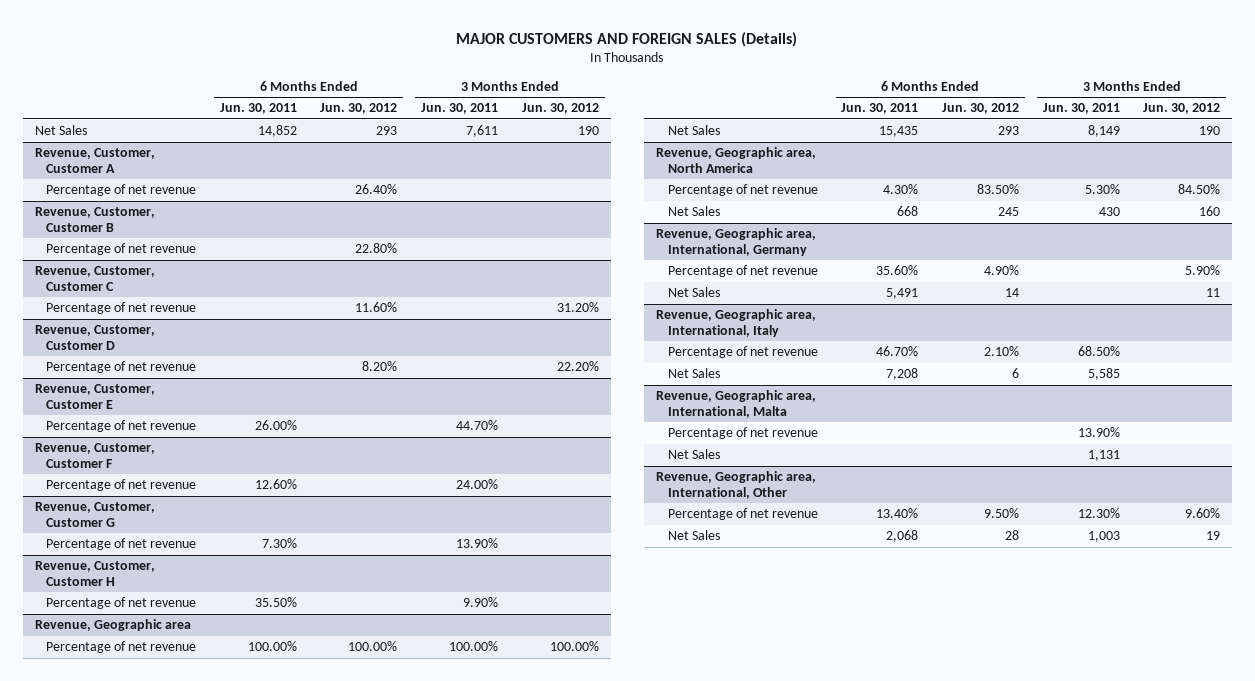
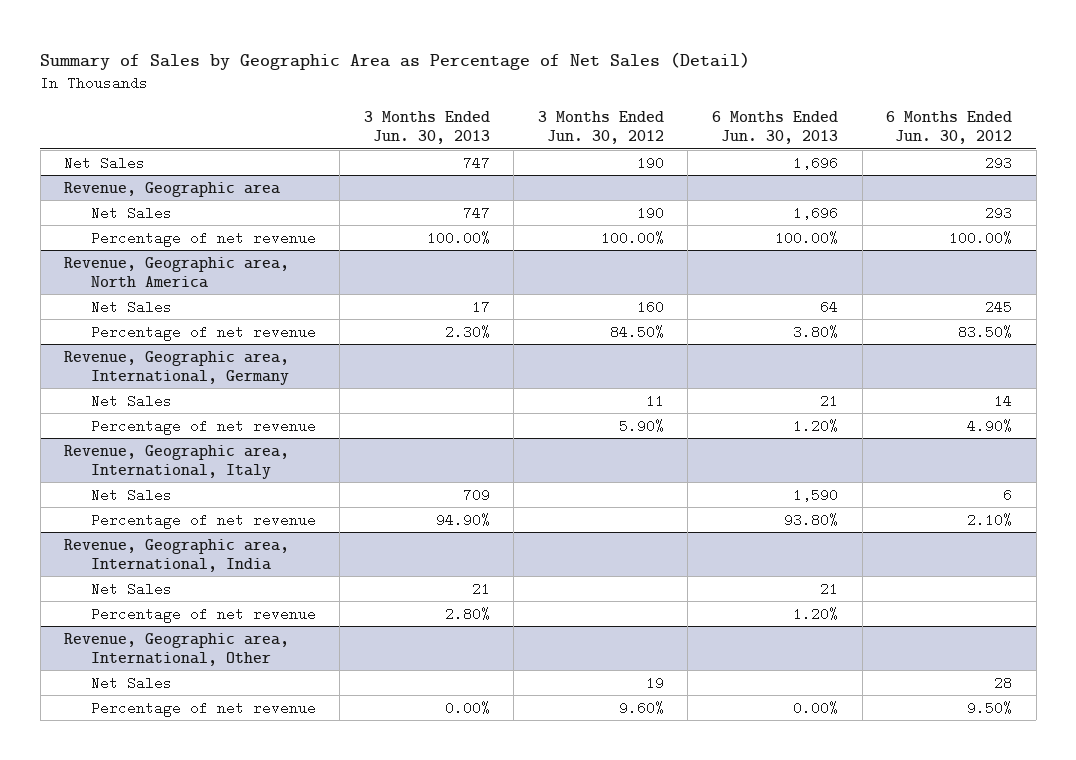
- MAJOR CUSTOMERS AND FOREIGN SALES (Details)
+ Summary of Sales by Geographic Area as Percentage of Net Sales (Detail)
- | 6 Months Ended Jun. 30, 2011 | 6 Months Ended Jun. 30, 2012 | 3 Months Ended Jun. 30, 2011 | 3 Months Ended Jun. 30, 2012
+ | 3 Months Ended Jun. 30, 2013 | 3 Months Ended Jun. 30, 2012 | 6 Months Ended Jun. 30, 2013 | 6 Months Ended Jun. 30, 2012
- Revenue, Customer, Customer A
- Percentage of net revenue | | 26.40% | |
- Revenue, Customer, Customer B
- Percentage of net revenue | | 22.80% | |
- Revenue, Customer, Customer C
- Percentage of net revenue | | 11.60% | | 31.20%
- Revenue, Customer, Customer D
- Percentage of net revenue | | 8.20% | | 22.20%
- Revenue, Customer, Customer E
- Percentage of net revenue | 26.00% | | 44.70% |
- Revenue, Customer, Customer F
- Percentage of net revenue | 12.60% | | 24.00% |
- Revenue, Customer, Customer G
- Percentage of net revenue | 7.30% | | 13.90% |
- Revenue, Customer, Customer H
- Percentage of net revenue | 35.50% | | 9.90% |
@ Revenue, Geographic area
moved down: Percentage of net revenue | 100.00% | 100.00% | 100.00% | 100.00%
@ Revenue, Geographic area, North America
moved down: Percentage of net revenue | 2.30% | 84.50% | 3.80% | 83.50%
@ Revenue, Geographic area, International, Germany
moved down: Percentage of net revenue | | 5.90% | 1.20% | 4.90%
- Revenue, Geographic area, International, Malta
- Percentage of net revenue | | | 13.90% |
@ Revenue, Geographic area, International, Italy
moved down: Percentage of net revenue | 94.90% | | 93.80% | 2.10%
+ Revenue, Geographic area, International, India
+ Percentage of net revenue | 2.80% | | 1.20% |
@ Revenue, Geographic area, International, Other
moved down: Percentage of net revenue | 0.00% | 9.60% | 0.00% | 9.50%

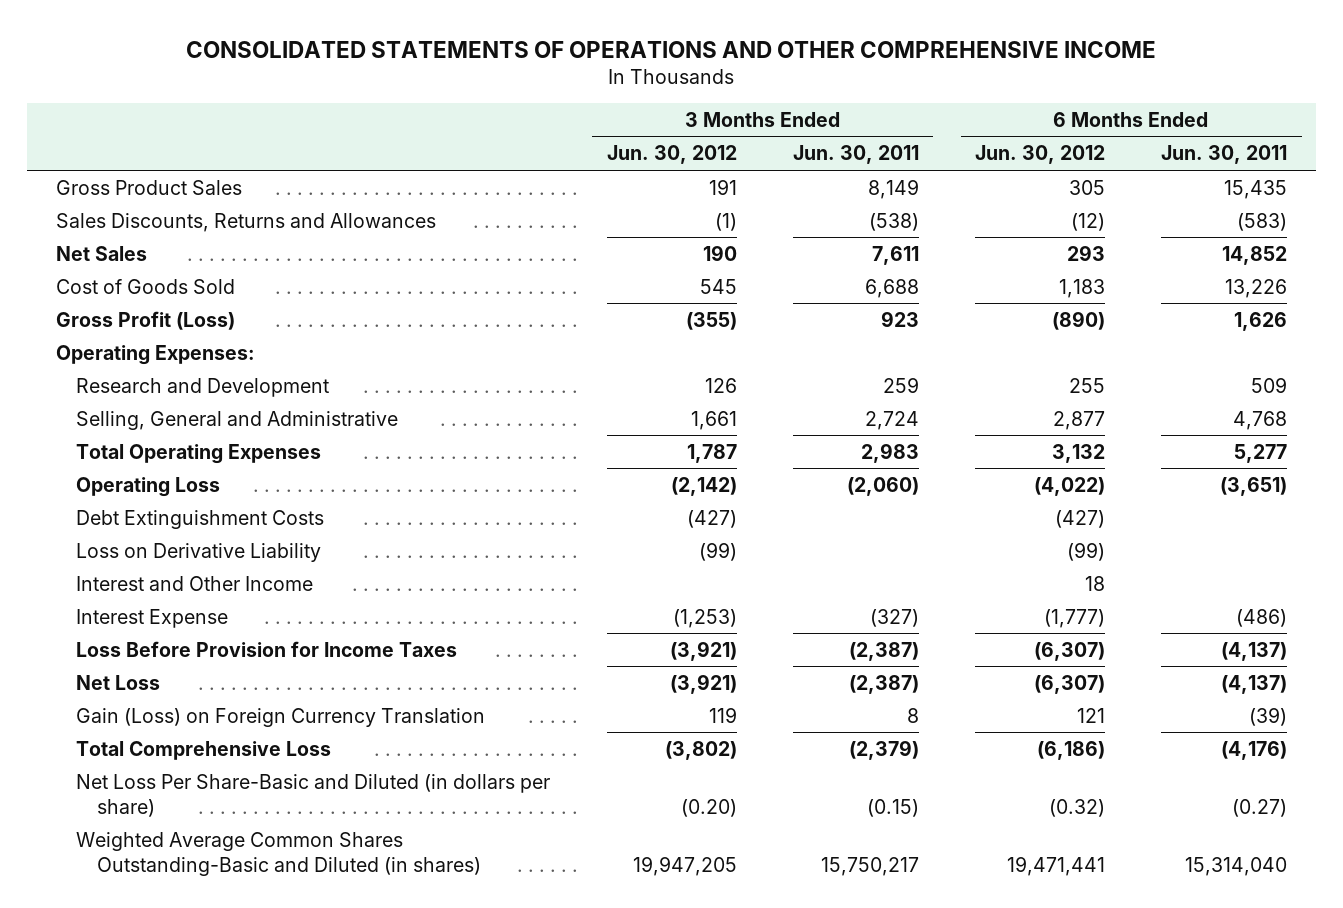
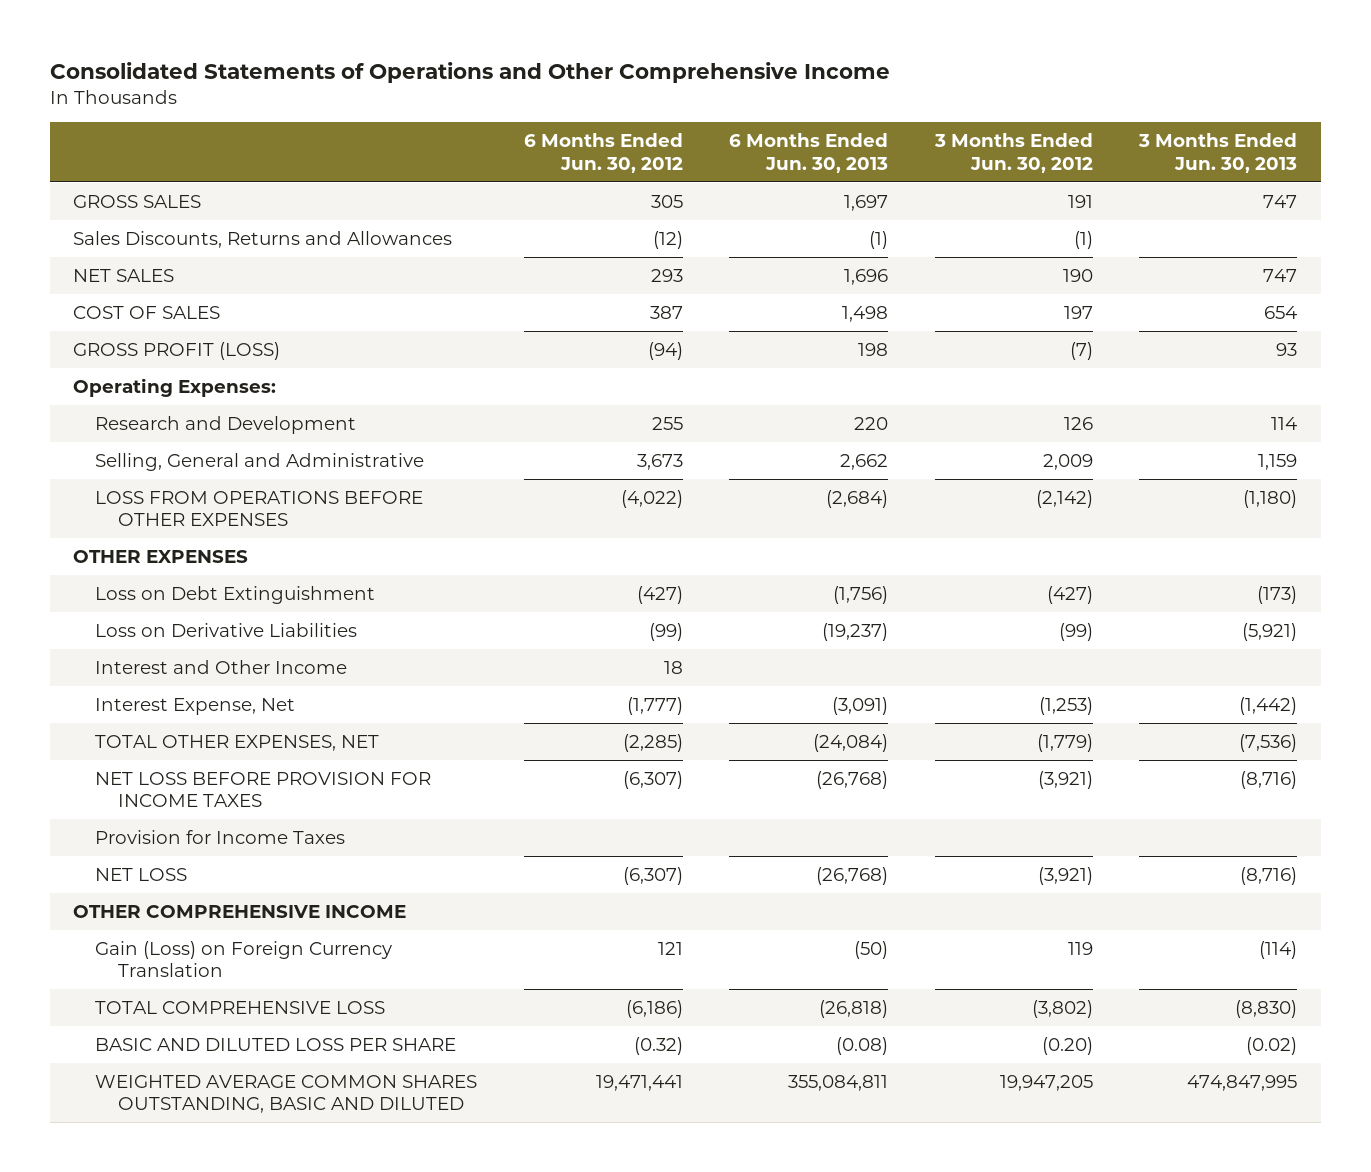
- CONSOLIDATED STATEMENTS OF OPERATIONS AND OTHER COMPREHENSIVE INCOME
+ Consolidated Statements of Operations and Other Comprehensive Income
- | 3 Months Ended Jun. 30, 2012 | 3 Months Ended Jun. 30, 2011 | 6 Months Ended Jun. 30, 2012 | 6 Months Ended Jun. 30, 2011
+ | 6 Months Ended Jun. 30, 2012 | 6 Months Ended Jun. 30, 2013 | 3 Months Ended Jun. 30, 2012 | 3 Months Ended Jun. 30, 2013
- Gross Product Sales | 191 | 8,149 | 305 | 15,435
+ GROSS SALES | 305 | 1,697 | 191 | 747
- Net Sales | 190 | 7,611 | 293 | 14,852
- Cost of Goods Sold | 545 | 6,688 | 1,183 | 13,226
- Gross Profit (Loss) | (355) | 923 | (890) | 1,626
+ NET SALES | 293 | 1,696 | 190 | 747
+ COST OF SALES | 387 | 1,498 | 197 | 654
+ GROSS PROFIT (LOSS) | (94) | 198 | (7) | 93
- Selling, General and Administrative | 1,661 | 2,724 | 2,877 | 4,768
- Total Operating Expenses | 1,787 | 2,983 | 3,132 | 5,277
- Operating Loss | (2,142) | (2,060) | (4,022) | (3,651)
- Debt Extinguishment Costs | (427) | | (427) |
- Loss on Derivative Liability | (99) | | (99) |
+ Selling, General and Administrative | 3,673 | 2,662 | 2,009 | 1,159
+ LOSS FROM OPERATIONS BEFORE OTHER EXPENSES | (4,022) | (2,684) | (2,142) | (1,180)
+ OTHER EXPENSES
+ Loss on Debt Extinguishment | (427) | (1,756) | (427) | (173)
+ Loss on Derivative Liabilities | (99) | (19,237) | (99) | (5,921)
- Interest Expense | (1,253) | (327) | (1,777) | (486)
- Loss Before Provision for Income Taxes | (3,921) | (2,387) | (6,307) | (4,137)
- Net Loss | (3,921) | (2,387) | (6,307) | (4,137)
+ Interest Expense, Net | (1,777) | (3,091) | (1,253) | (1,442)
+ TOTAL OTHER EXPENSES, NET | (2,285) | (24,084) | (1,779) | (7,536)
+ NET LOSS BEFORE PROVISION FOR INCOME TAXES | (6,307) | (26,768) | (3,921) | (8,716)
+ Provision for Income Taxes
+ NET LOSS | (6,307) | (26,768) | (3,921) | (8,716)
+ OTHER COMPREHENSIVE INCOME
- Total Comprehensive Loss | (3,802) | (2,379) | (6,186) | (4,176)
- Net Loss Per Share-Basic and Diluted (in dollars per share) | (0.20) | (0.15) | (0.32) | (0.27)
- Weighted Average Common Shares Outstanding-Basic and Diluted (in shares) | 19,947,205 | 15,750,217 | 19,471,441 | 15,314,040
+ TOTAL COMPREHENSIVE LOSS | (6,186) | (26,818) | (3,802) | (8,830)
+ BASIC AND DILUTED LOSS PER SHARE | (0.32) | (0.08) | (0.20) | (0.02)
+ WEIGHTED AVERAGE COMMON SHARES OUTSTANDING, BASIC AND DILUTED | 19,471,441 | 355,084,811 | 19,947,205 | 474,847,995

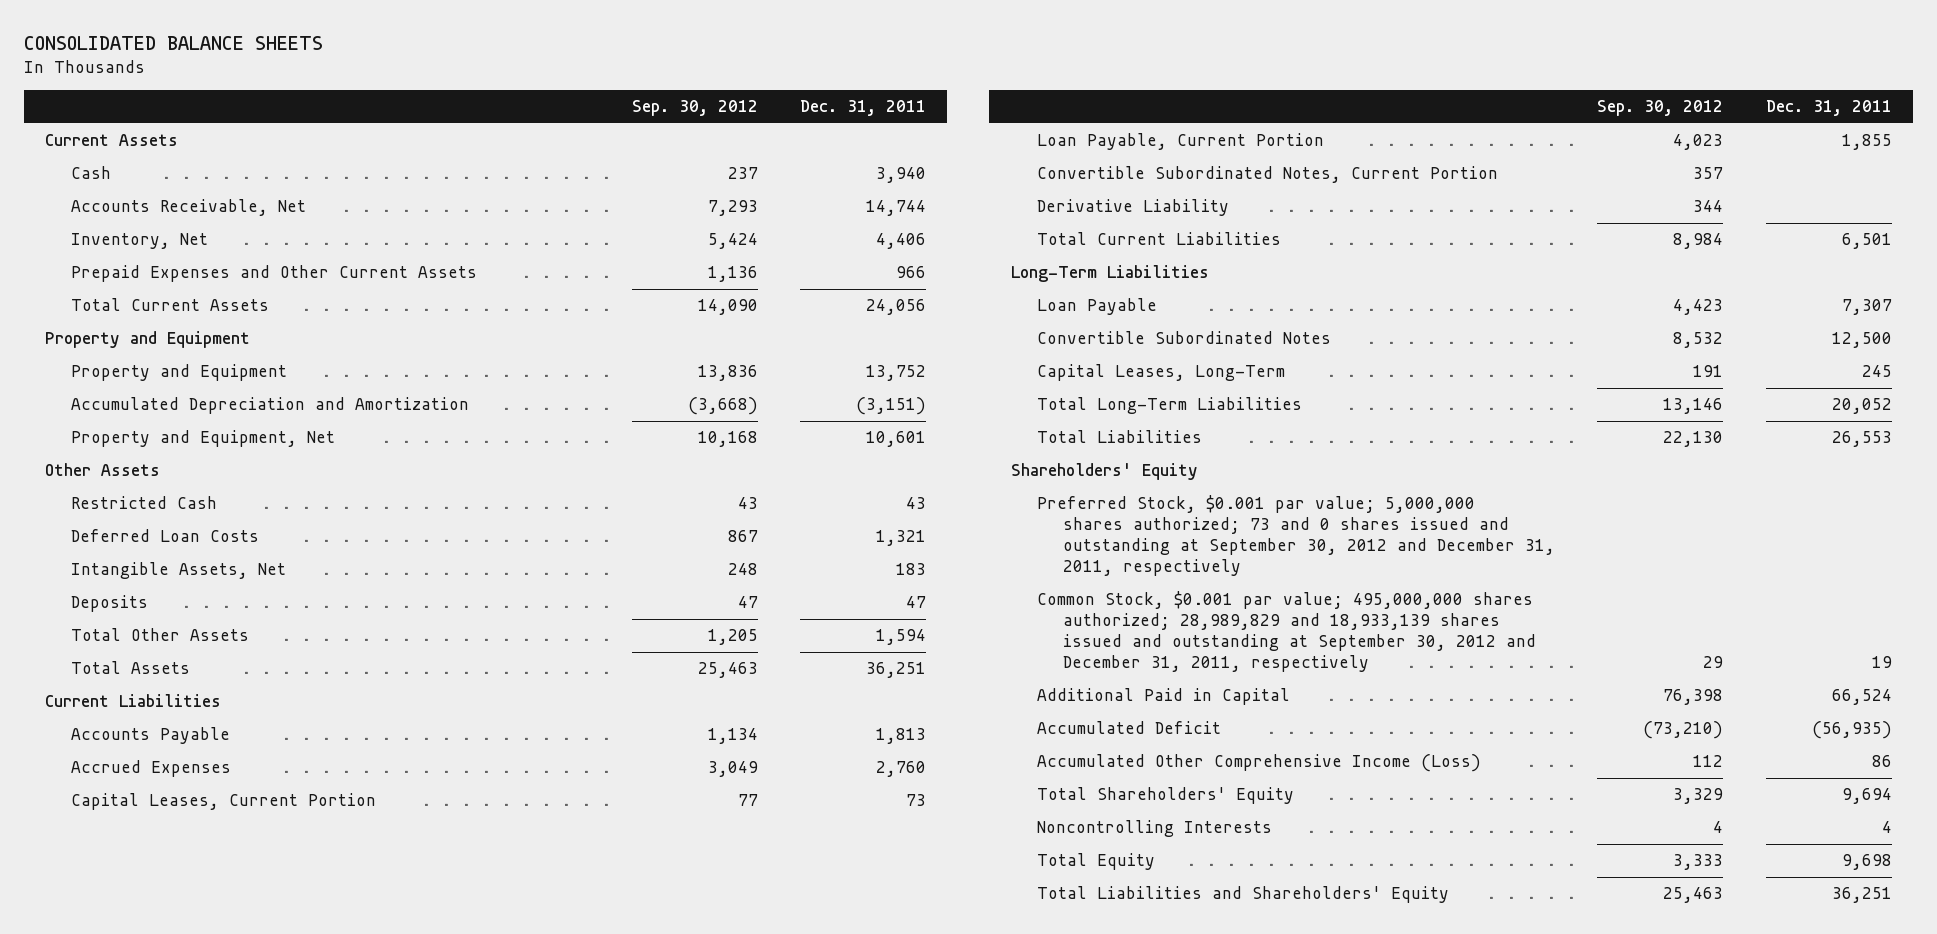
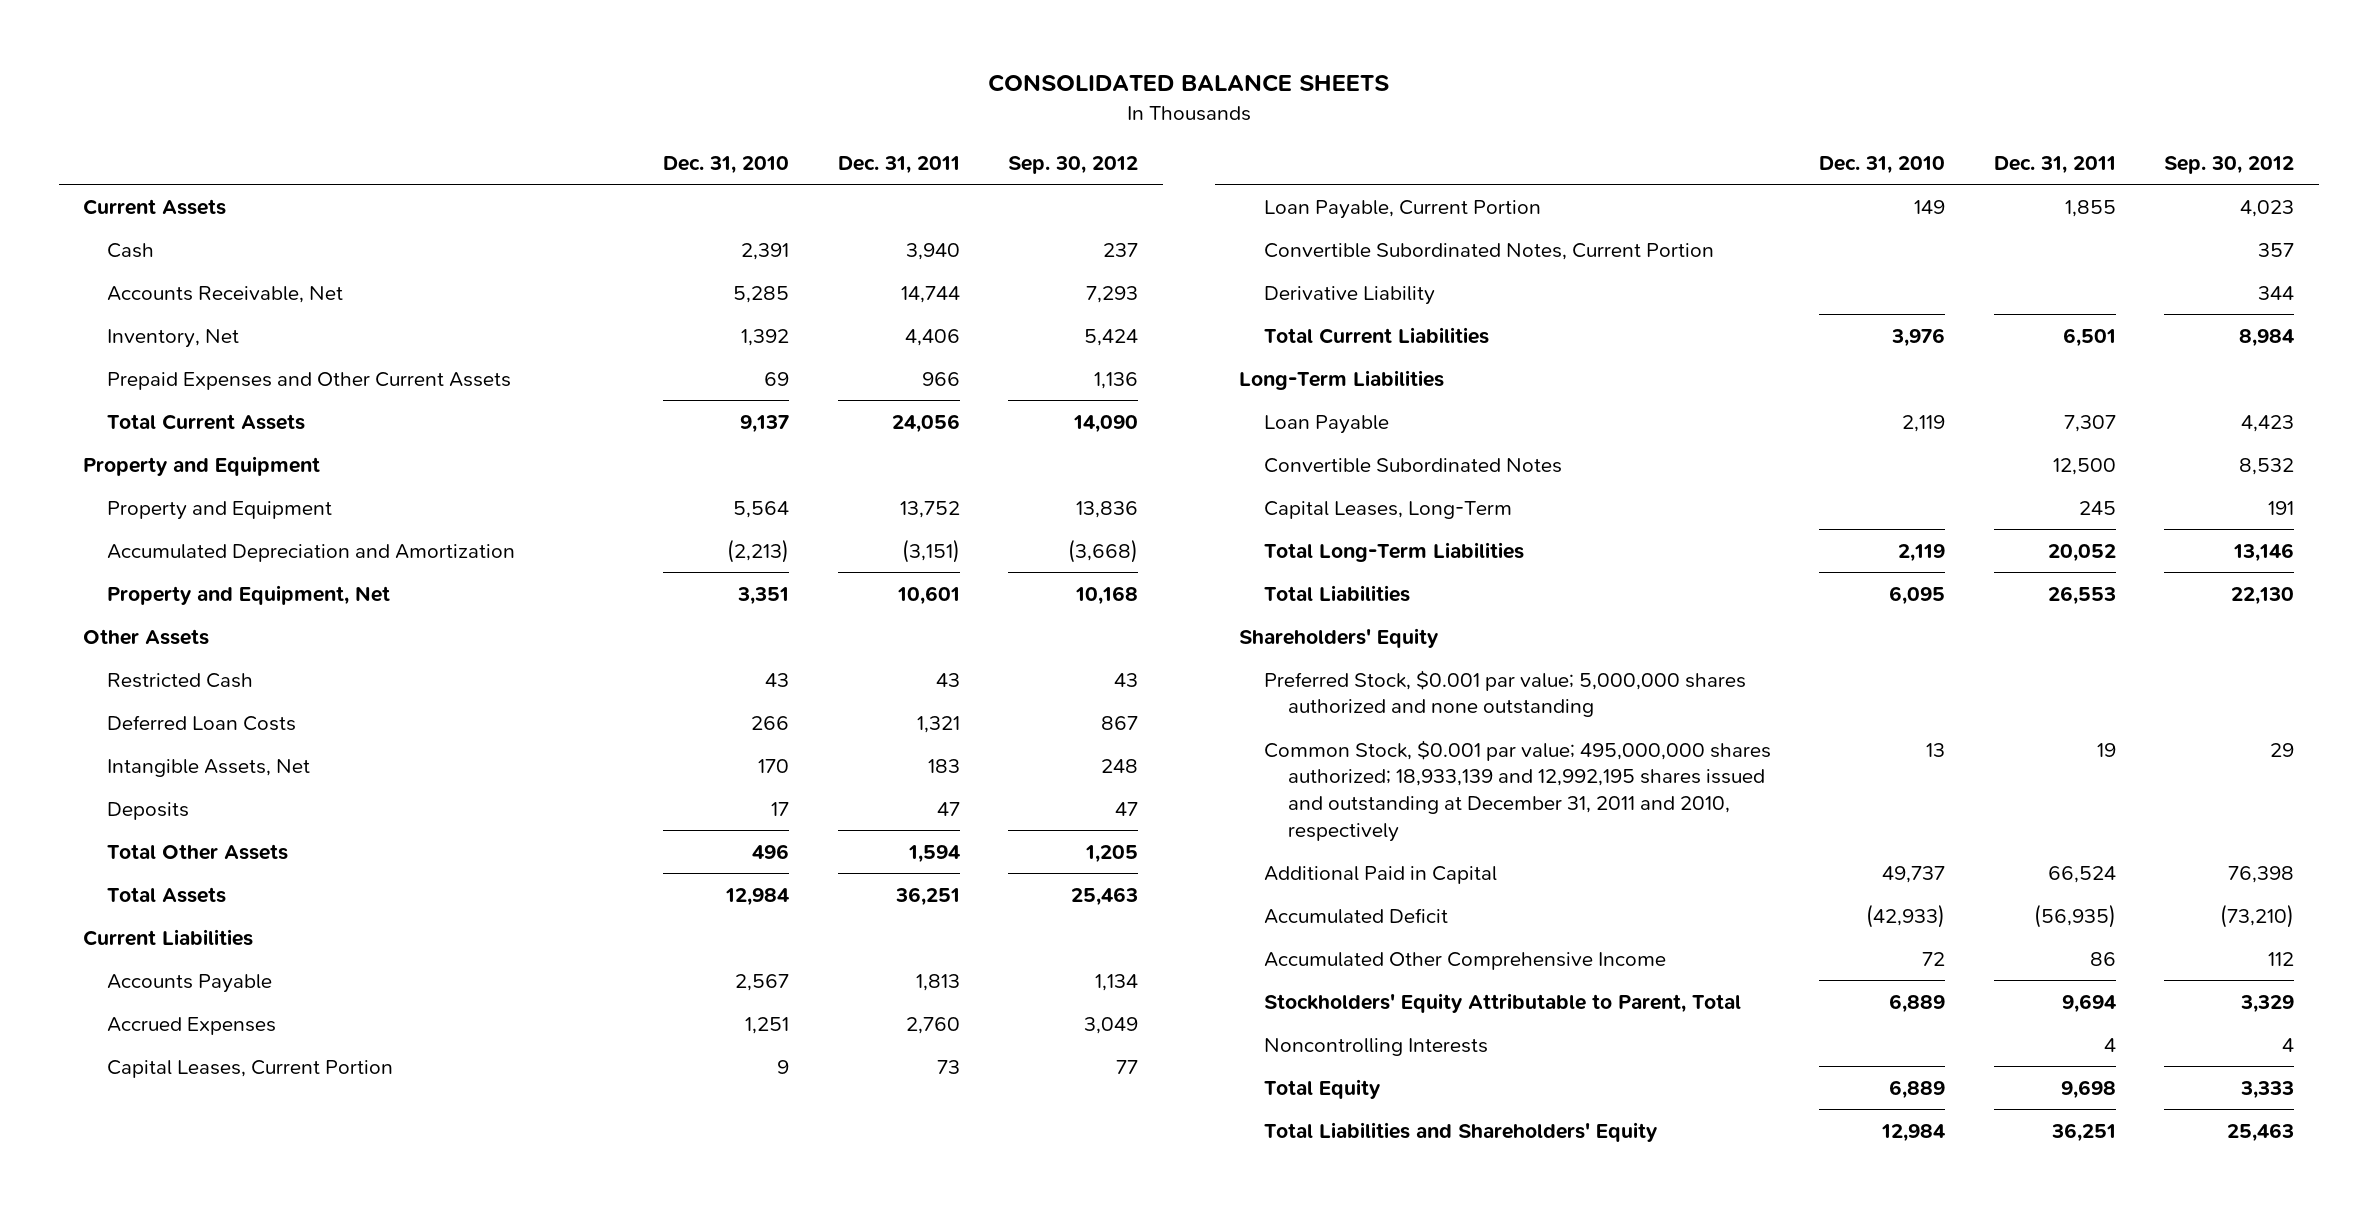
- | Sep. 30, 2012 | Dec. 31, 2011
+ | Dec. 31, 2010 | Dec. 31, 2011 | Sep. 30, 2012
- Preferred Stock, $0.001 par value; 5,000,000 shares authorized; 73 and 0 shares issued and outstanding at September 30, 2012 and December 31, 2011, respectively
- Common Stock, $0.001 par value; 495,000,000 shares authorized; 28,989,829 and 18,933,139 shares issued and outstanding at September 30, 2012 and December 31, 2011, respectively | 29 | 19
+ Preferred Stock, $0.001 par value; 5,000,000 shares authorized and none outstanding
+ Common Stock, $0.001 par value; 495,000,000 shares authorized; 18,933,139 and 12,992,195 shares issued and outstanding at December 31, 2011 and 2010, respectively | 13 | 19 | 29
- Accumulated Other Comprehensive Income (Loss) | 112 | 86
- Total Shareholders' Equity | 3,329 | 9,694
+ Accumulated Other Comprehensive Income | 72 | 86 | 112
+ Stockholders' Equity Attributable to Parent, Total | 6,889 | 9,694 | 3,329

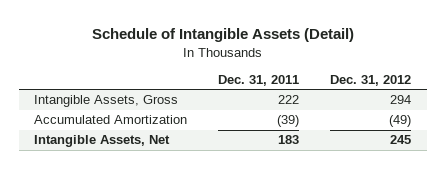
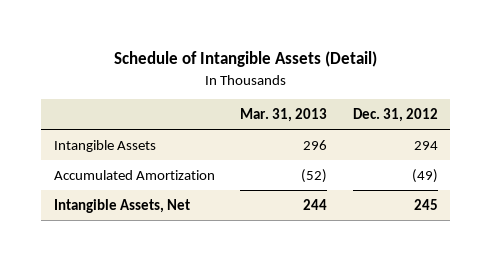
- | Dec. 31, 2011 | Dec. 31, 2012
+ | Mar. 31, 2013 | Dec. 31, 2012
- Intangible Assets, Gross | 222 | 294
+ Intangible Assets | 296 | 294

